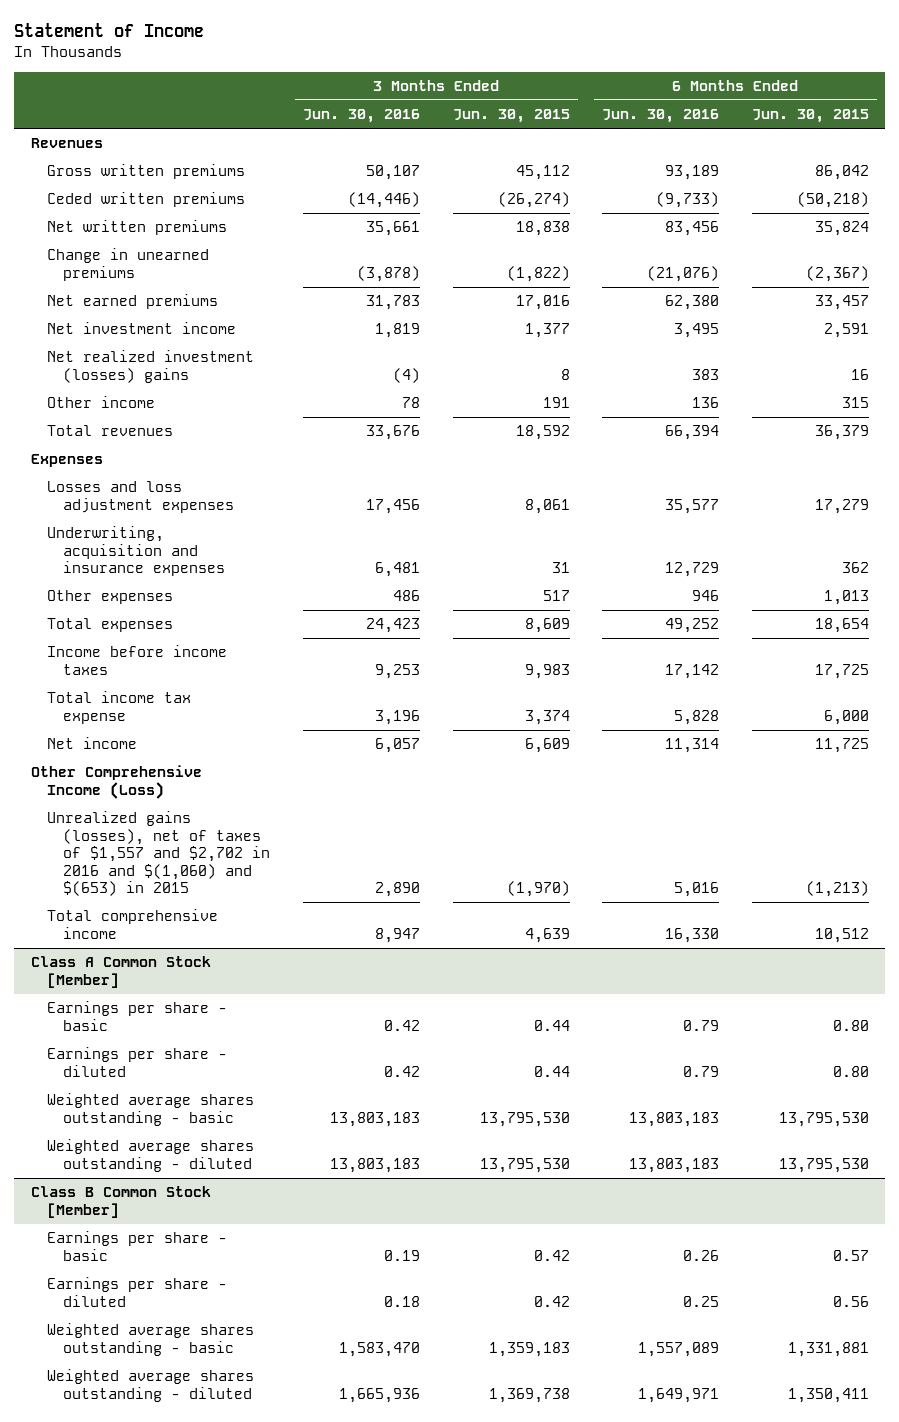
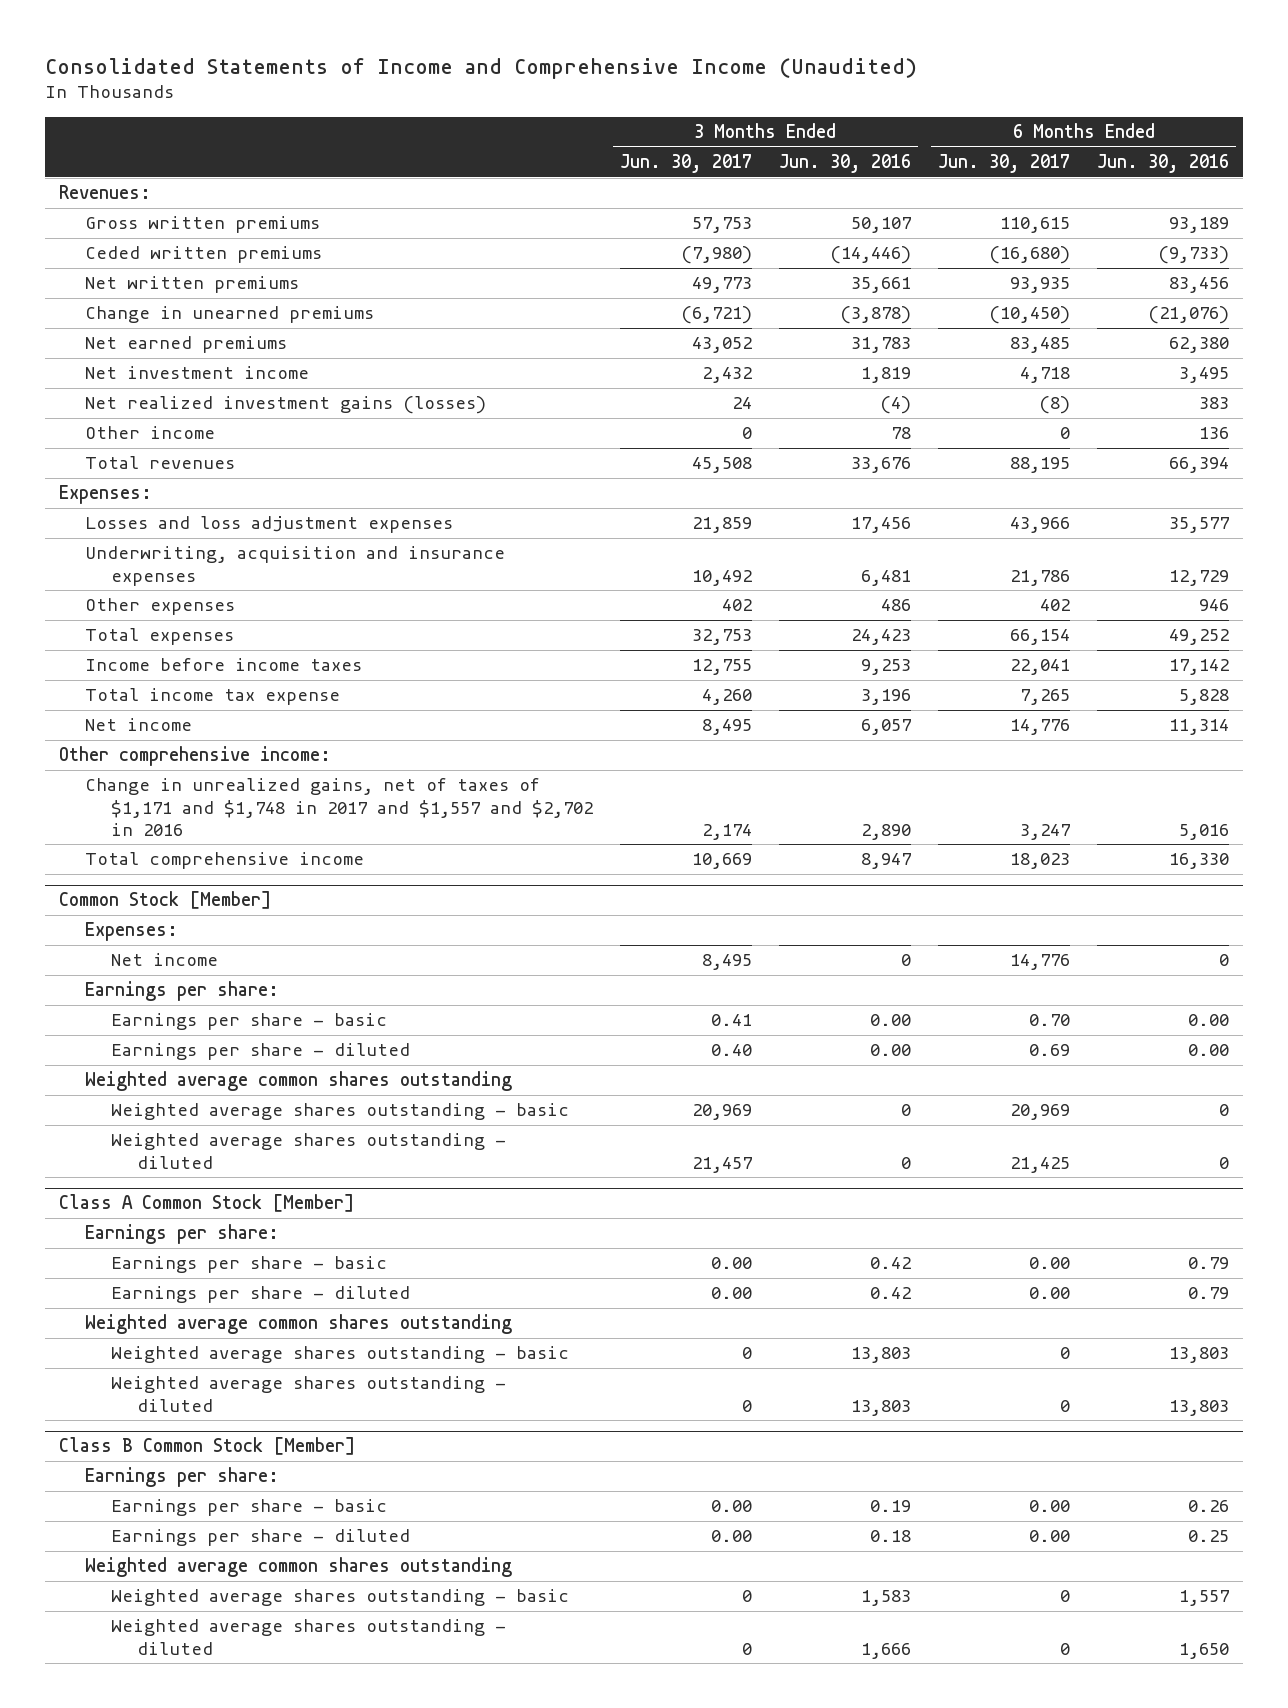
- Statement of Income
+ Consolidated Statements of Income and Comprehensive Income (Unaudited)
- | 3 Months Ended Jun. 30, 2016 | 3 Months Ended Jun. 30, 2015 | 6 Months Ended Jun. 30, 2016 | 6 Months Ended Jun. 30, 2015
+ | 3 Months Ended Jun. 30, 2017 | 3 Months Ended Jun. 30, 2016 | 6 Months Ended Jun. 30, 2017 | 6 Months Ended Jun. 30, 2016
- Revenues
+ Revenues:
- Net realized investment (losses) gains | (4) | 8 | 383 | 16
+ Net realized investment gains (losses) | 24 | (4) | (8) | 383
- Expenses
+ Expenses:
- Other Comprehensive Income (Loss)
- Unrealized gains (losses), net of taxes of $1,557 and $2,702 in 2016 and $(1,060) and $(653) in 2015 | 2,890 | (1,970) | 5,016 | (1,213)
+ Other comprehensive income:
+ Change in unrealized gains, net of taxes of $1,171 and $1,748 in 2017 and $1,557 and $2,702 in 2016 | 2,174 | 2,890 | 3,247 | 5,016
+ Common Stock [Member]
+ Expenses:
+ Net income | 8,495 | 0 | 14,776 | 0
+ Earnings per share:
+ Earnings per share - basic | 0.41 | 0.00 | 0.70 | 0.00
+ Earnings per share - diluted | 0.40 | 0.00 | 0.69 | 0.00
+ Weighted average common shares outstanding
+ Weighted average shares outstanding - basic | 20,969 | 0 | 20,969 | 0
+ Weighted average shares outstanding - diluted | 21,457 | 0 | 21,425 | 0
@ Class A Common Stock [Member]
+ Earnings per share:
- Weighted average shares outstanding - basic | 13,803,183 | 13,795,530 | 13,803,183 | 13,795,530
- Weighted average shares outstanding - diluted | 13,803,183 | 13,795,530 | 13,803,183 | 13,795,530
+ Weighted average common shares outstanding
+ Weighted average shares outstanding - basic | 0 | 13,803 | 0 | 13,803
+ Weighted average shares outstanding - diluted | 0 | 13,803 | 0 | 13,803
@ Class B Common Stock [Member]
+ Earnings per share:
- Weighted average shares outstanding - basic | 1,583,470 | 1,359,183 | 1,557,089 | 1,331,881
- Weighted average shares outstanding - diluted | 1,665,936 | 1,369,738 | 1,649,971 | 1,350,411
+ Weighted average common shares outstanding
+ Weighted average shares outstanding - basic | 0 | 1,583 | 0 | 1,557
+ Weighted average shares outstanding - diluted | 0 | 1,666 | 0 | 1,650

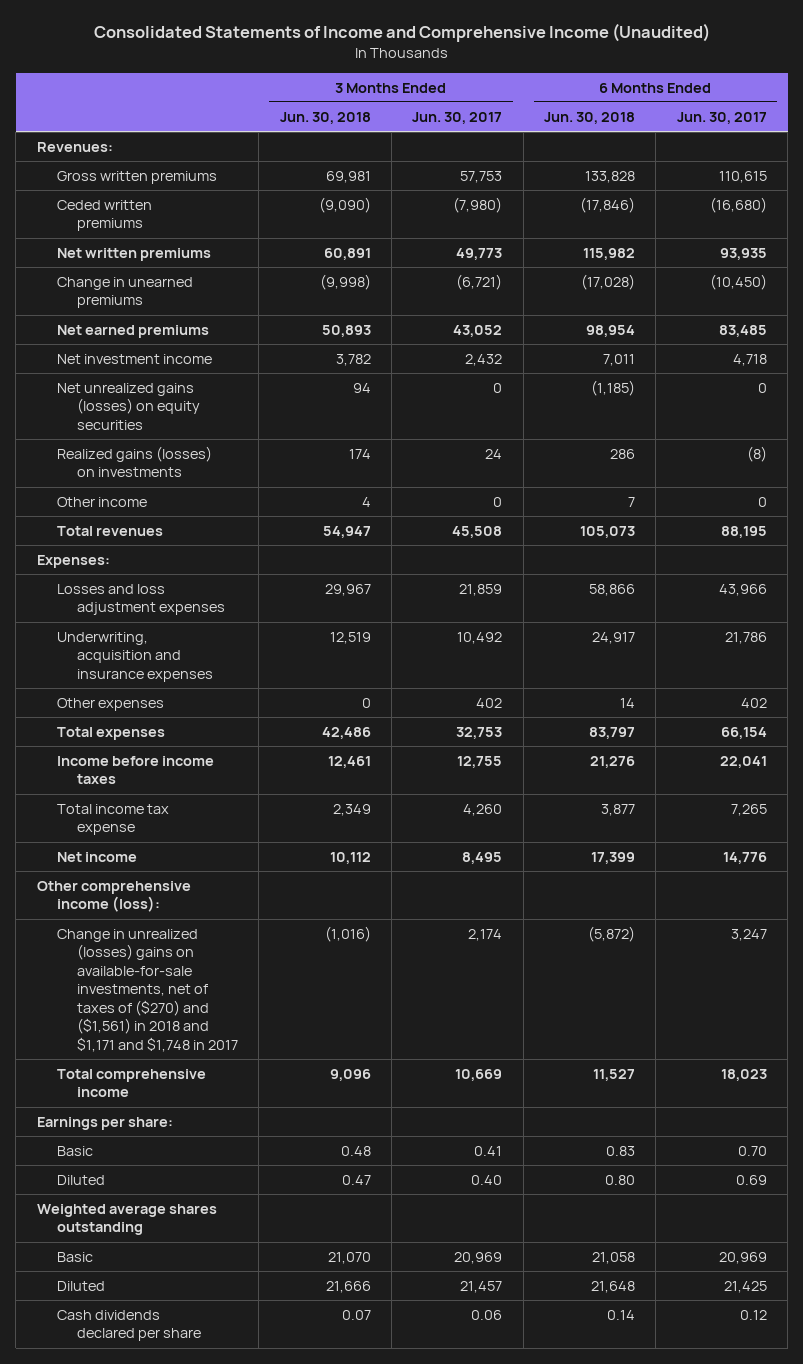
- | 3 Months Ended Jun. 30, 2017 | 3 Months Ended Jun. 30, 2016 | 6 Months Ended Jun. 30, 2017 | 6 Months Ended Jun. 30, 2016
+ | 3 Months Ended Jun. 30, 2018 | 3 Months Ended Jun. 30, 2017 | 6 Months Ended Jun. 30, 2018 | 6 Months Ended Jun. 30, 2017
- Net realized investment gains (losses) | 24 | (4) | (8) | 383
+ Net unrealized gains (losses) on equity securities | 94 | 0 | (1,185) | 0
+ Realized gains (losses) on investments | 174 | 24 | 286 | (8)
- Other comprehensive income:
- Change in unrealized gains, net of taxes of $1,171 and $1,748 in 2017 and $1,557 and $2,702 in 2016 | 2,174 | 2,890 | 3,247 | 5,016
+ Other comprehensive income (loss):
+ Change in unrealized (losses) gains on available-for-sale investments, net of taxes of ($270) and ($1,561) in 2018 and $1,171 and $1,748 in 2017 | (1,016) | 2,174 | (5,872) | 3,247
- Common Stock [Member]
- Expenses:
- Net income | 8,495 | 0 | 14,776 | 0
- Earnings per share - basic | 0.41 | 0.00 | 0.70 | 0.00
- Earnings per share - diluted | 0.40 | 0.00 | 0.69 | 0.00
- Weighted average common shares outstanding
- Weighted average shares outstanding - basic | 20,969 | 0 | 20,969 | 0
- Weighted average shares outstanding - diluted | 21,457 | 0 | 21,425 | 0
- Class A Common Stock [Member]
- Earnings per share:
- Earnings per share - basic | 0.00 | 0.42 | 0.00 | 0.79
- Earnings per share - diluted | 0.00 | 0.42 | 0.00 | 0.79
- Weighted average common shares outstanding
- Weighted average shares outstanding - basic | 0 | 13,803 | 0 | 13,803
- Weighted average shares outstanding - diluted | 0 | 13,803 | 0 | 13,803
- Class B Common Stock [Member]
- Earnings per share:
- Earnings per share - basic | 0.00 | 0.19 | 0.00 | 0.26
- Earnings per share - diluted | 0.00 | 0.18 | 0.00 | 0.25
- Weighted average common shares outstanding
- Weighted average shares outstanding - basic | 0 | 1,583 | 0 | 1,557
- Weighted average shares outstanding - diluted | 0 | 1,666 | 0 | 1,650
+ Basic | 0.48 | 0.41 | 0.83 | 0.70
+ Diluted | 0.47 | 0.40 | 0.80 | 0.69
+ Weighted average shares outstanding
+ Basic | 21,070 | 20,969 | 21,058 | 20,969
+ Diluted | 21,666 | 21,457 | 21,648 | 21,425
+ Cash dividends declared per share | 0.07 | 0.06 | 0.14 | 0.12

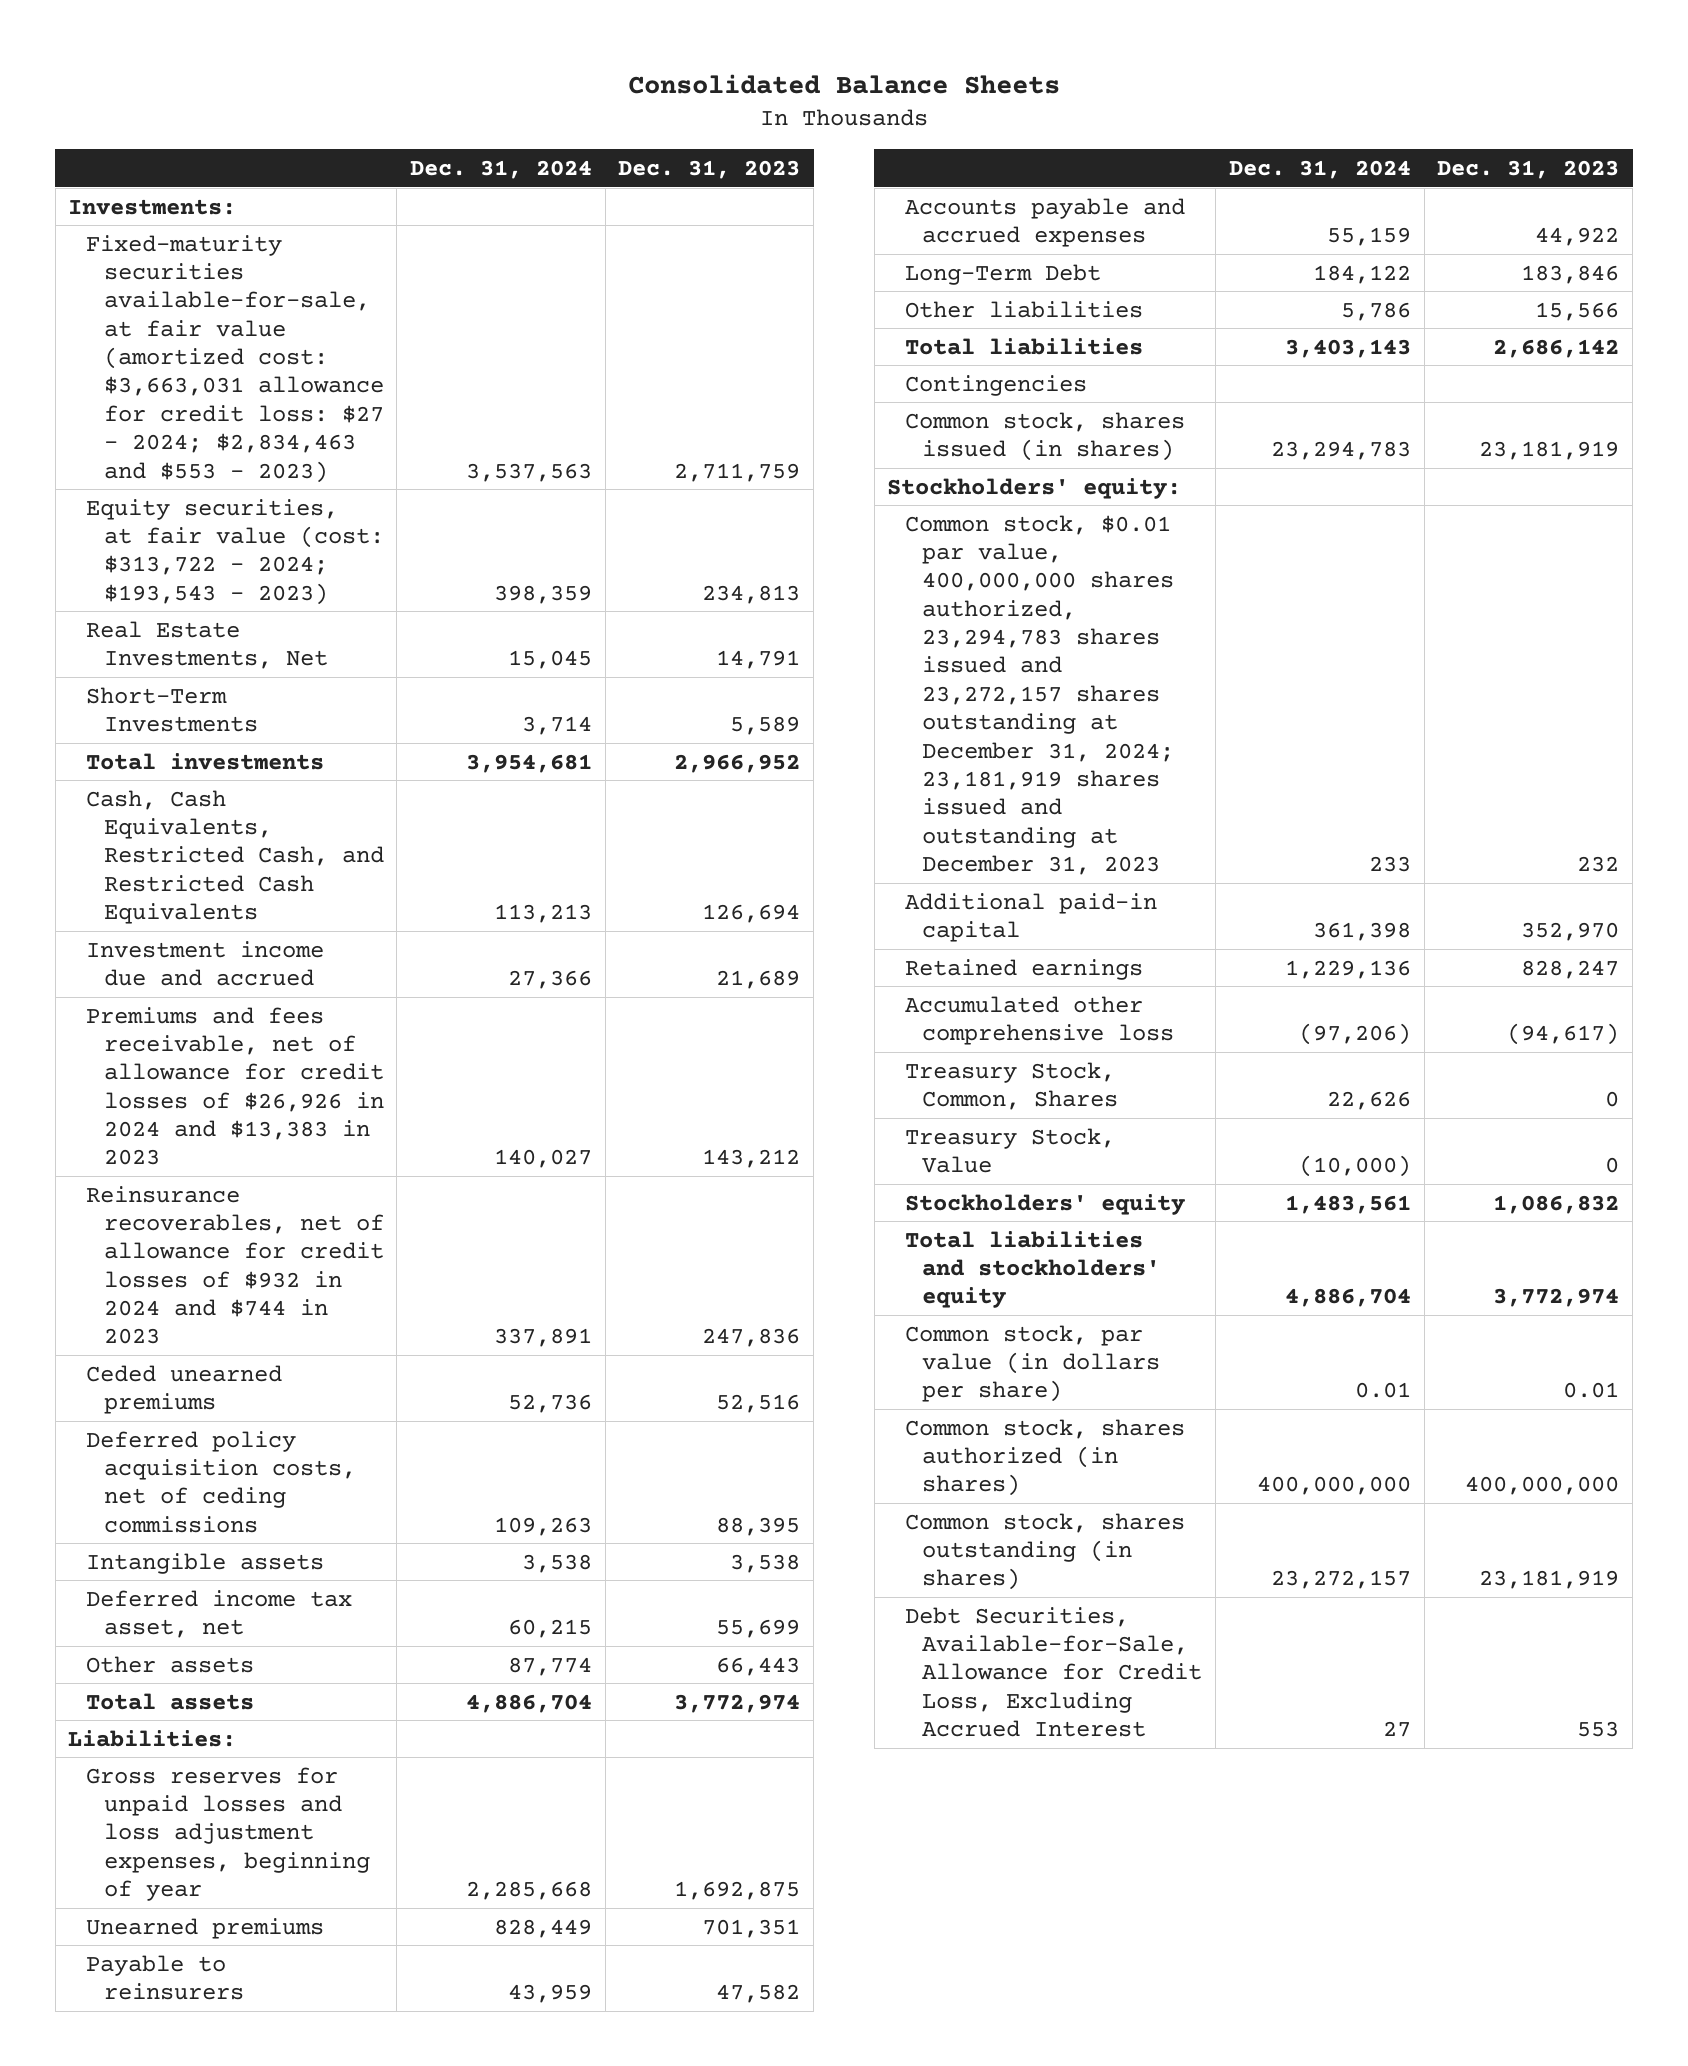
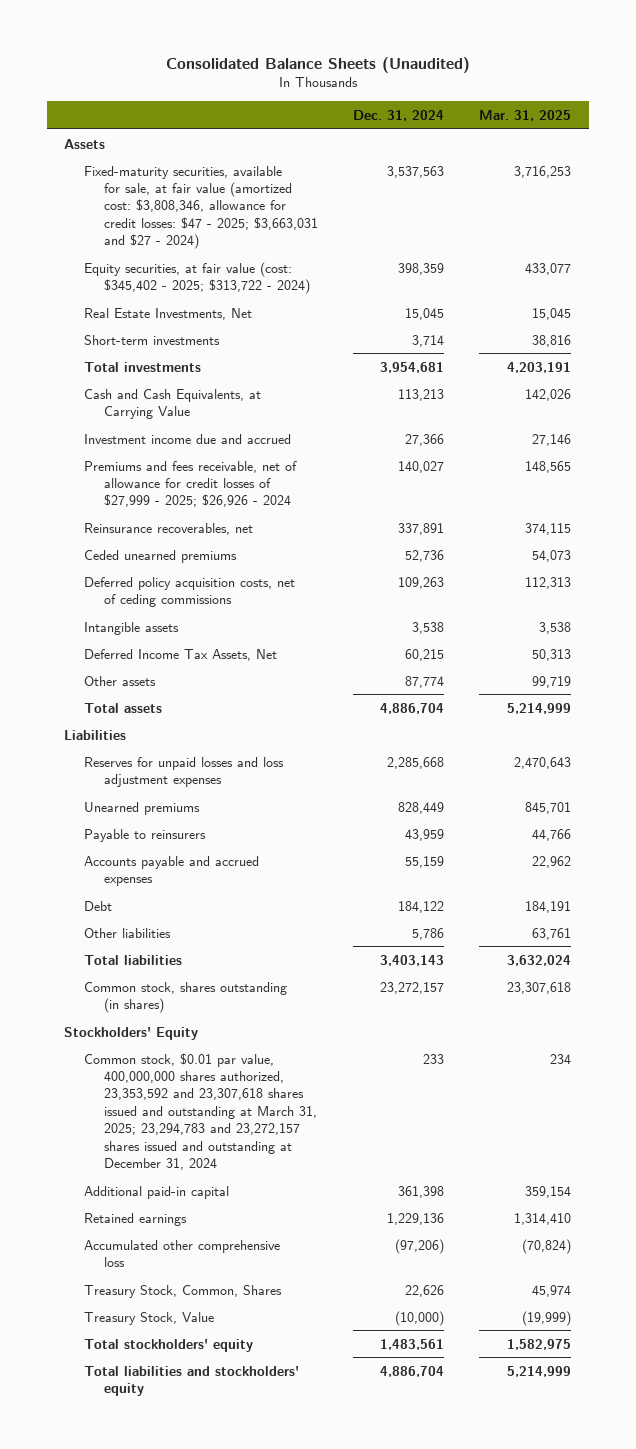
- Consolidated Balance Sheets
+ Consolidated Balance Sheets (Unaudited)
- | Dec. 31, 2024 | Dec. 31, 2023
+ | Dec. 31, 2024 | Mar. 31, 2025
- Investments:
- Fixed-maturity securities available-for-sale, at fair value (amortized cost: $3,663,031 allowance for credit loss: $27 - 2024; $2,834,463 and $553 - 2023) | 3,537,563 | 2,711,759
- Equity securities, at fair value (cost: $313,722 - 2024; $193,543 - 2023) | 398,359 | 234,813
+ Assets
+ Fixed-maturity securities, available for sale, at fair value (amortized cost: $3,808,346, allowance for credit losses: $47 - 2025; $3,663,031 and $27 - 2024) | 3,537,563 | 3,716,253
+ Equity securities, at fair value (cost: $345,402 - 2025; $313,722 - 2024) | 398,359 | 433,077
- Short-Term Investments | 3,714 | 5,589
+ Short-term investments | 3,714 | 38,816
- Cash, Cash Equivalents, Restricted Cash, and Restricted Cash Equivalents | 113,213 | 126,694
+ Cash and Cash Equivalents, at Carrying Value | 113,213 | 142,026
- Premiums and fees receivable, net of allowance for credit losses of $26,926 in 2024 and $13,383 in 2023 | 140,027 | 143,212
- Reinsurance recoverables, net of allowance for credit losses of $932 in 2024 and $744 in 2023 | 337,891 | 247,836
+ Premiums and fees receivable, net of allowance for credit losses of $27,999 - 2025; $26,926 - 2024 | 140,027 | 148,565
+ Reinsurance recoverables, net | 337,891 | 374,115
- Deferred income tax asset, net | 60,215 | 55,699
+ Deferred Income Tax Assets, Net | 60,215 | 50,313
- Liabilities:
- Gross reserves for unpaid losses and loss adjustment expenses, beginning of year | 2,285,668 | 1,692,875
+ Liabilities
+ Reserves for unpaid losses and loss adjustment expenses | 2,285,668 | 2,470,643
- Long-Term Debt | 184,122 | 183,846
+ Debt | 184,122 | 184,191
- Contingencies
- Common stock, shares issued (in shares) | 23,294,783 | 23,181,919
- Stockholders' equity:
- Common stock, $0.01 par value, 400,000,000 shares authorized, 23,294,783 shares issued and 23,272,157 shares outstanding at December 31, 2024; 23,181,919 shares issued and outstanding at December 31, 2023 | 233 | 232
moved up: Common stock, shares outstanding (in shares) | 23,272,157 | 23,307,618
+ Stockholders' Equity
+ Common stock, $0.01 par value, 400,000,000 shares authorized, 23,353,592 and 23,307,618 shares issued and outstanding at March 31, 2025; 23,294,783 and 23,272,157 shares issued and outstanding at December 31, 2024 | 233 | 234
- Stockholders' equity | 1,483,561 | 1,086,832
+ Total stockholders' equity | 1,483,561 | 1,582,975
- Common stock, par value (in dollars per share) | 0.01 | 0.01
- Common stock, shares authorized (in shares) | 400,000,000 | 400,000,000
- Debt Securities, Available-for-Sale, Allowance for Credit Loss, Excluding Accrued Interest | 27 | 553

